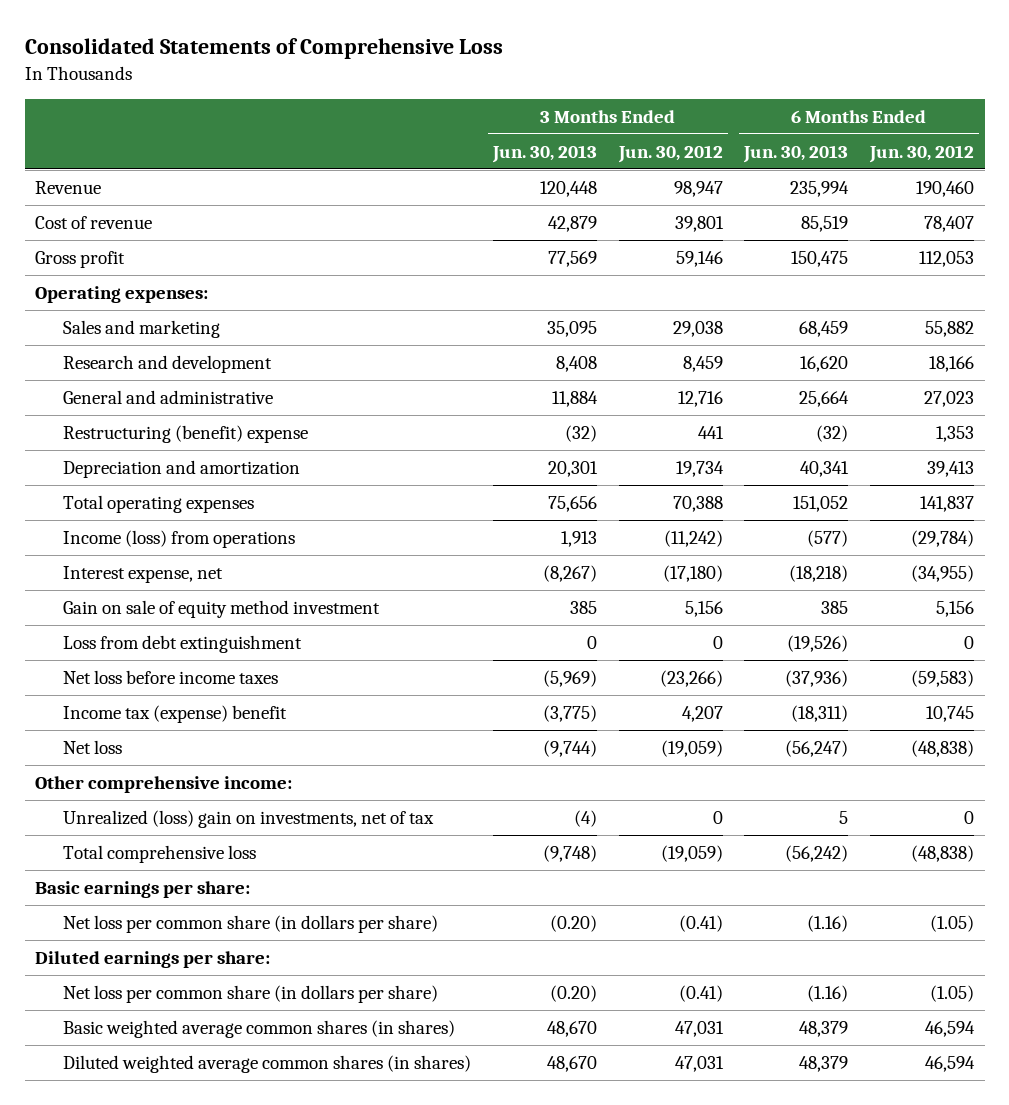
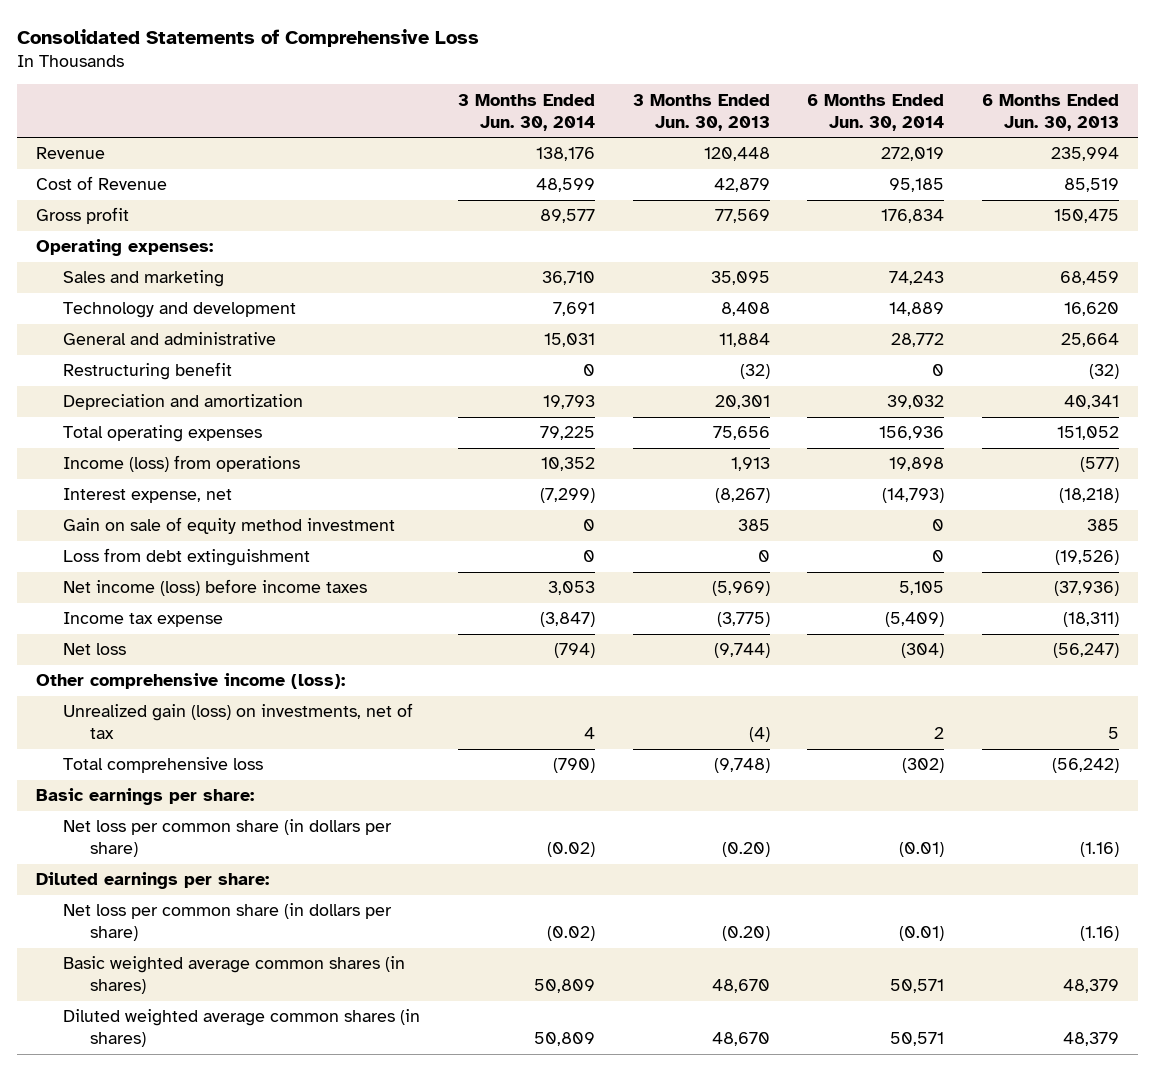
- | 3 Months Ended Jun. 30, 2013 | 3 Months Ended Jun. 30, 2012 | 6 Months Ended Jun. 30, 2013 | 6 Months Ended Jun. 30, 2012
+ | 3 Months Ended Jun. 30, 2014 | 3 Months Ended Jun. 30, 2013 | 6 Months Ended Jun. 30, 2014 | 6 Months Ended Jun. 30, 2013
- Cost of revenue | 42,879 | 39,801 | 85,519 | 78,407
+ Cost of Revenue | 48,599 | 42,879 | 95,185 | 85,519
- Research and development | 8,408 | 8,459 | 16,620 | 18,166
+ Technology and development | 7,691 | 8,408 | 14,889 | 16,620
- Restructuring (benefit) expense | (32) | 441 | (32) | 1,353
+ Restructuring benefit | 0 | (32) | 0 | (32)
- Net loss before income taxes | (5,969) | (23,266) | (37,936) | (59,583)
- Income tax (expense) benefit | (3,775) | 4,207 | (18,311) | 10,745
+ Net income (loss) before income taxes | 3,053 | (5,969) | 5,105 | (37,936)
+ Income tax expense | (3,847) | (3,775) | (5,409) | (18,311)
- Other comprehensive income:
- Unrealized (loss) gain on investments, net of tax | (4) | 0 | 5 | 0
+ Other comprehensive income (loss):
+ Unrealized gain (loss) on investments, net of tax | 4 | (4) | 2 | 5

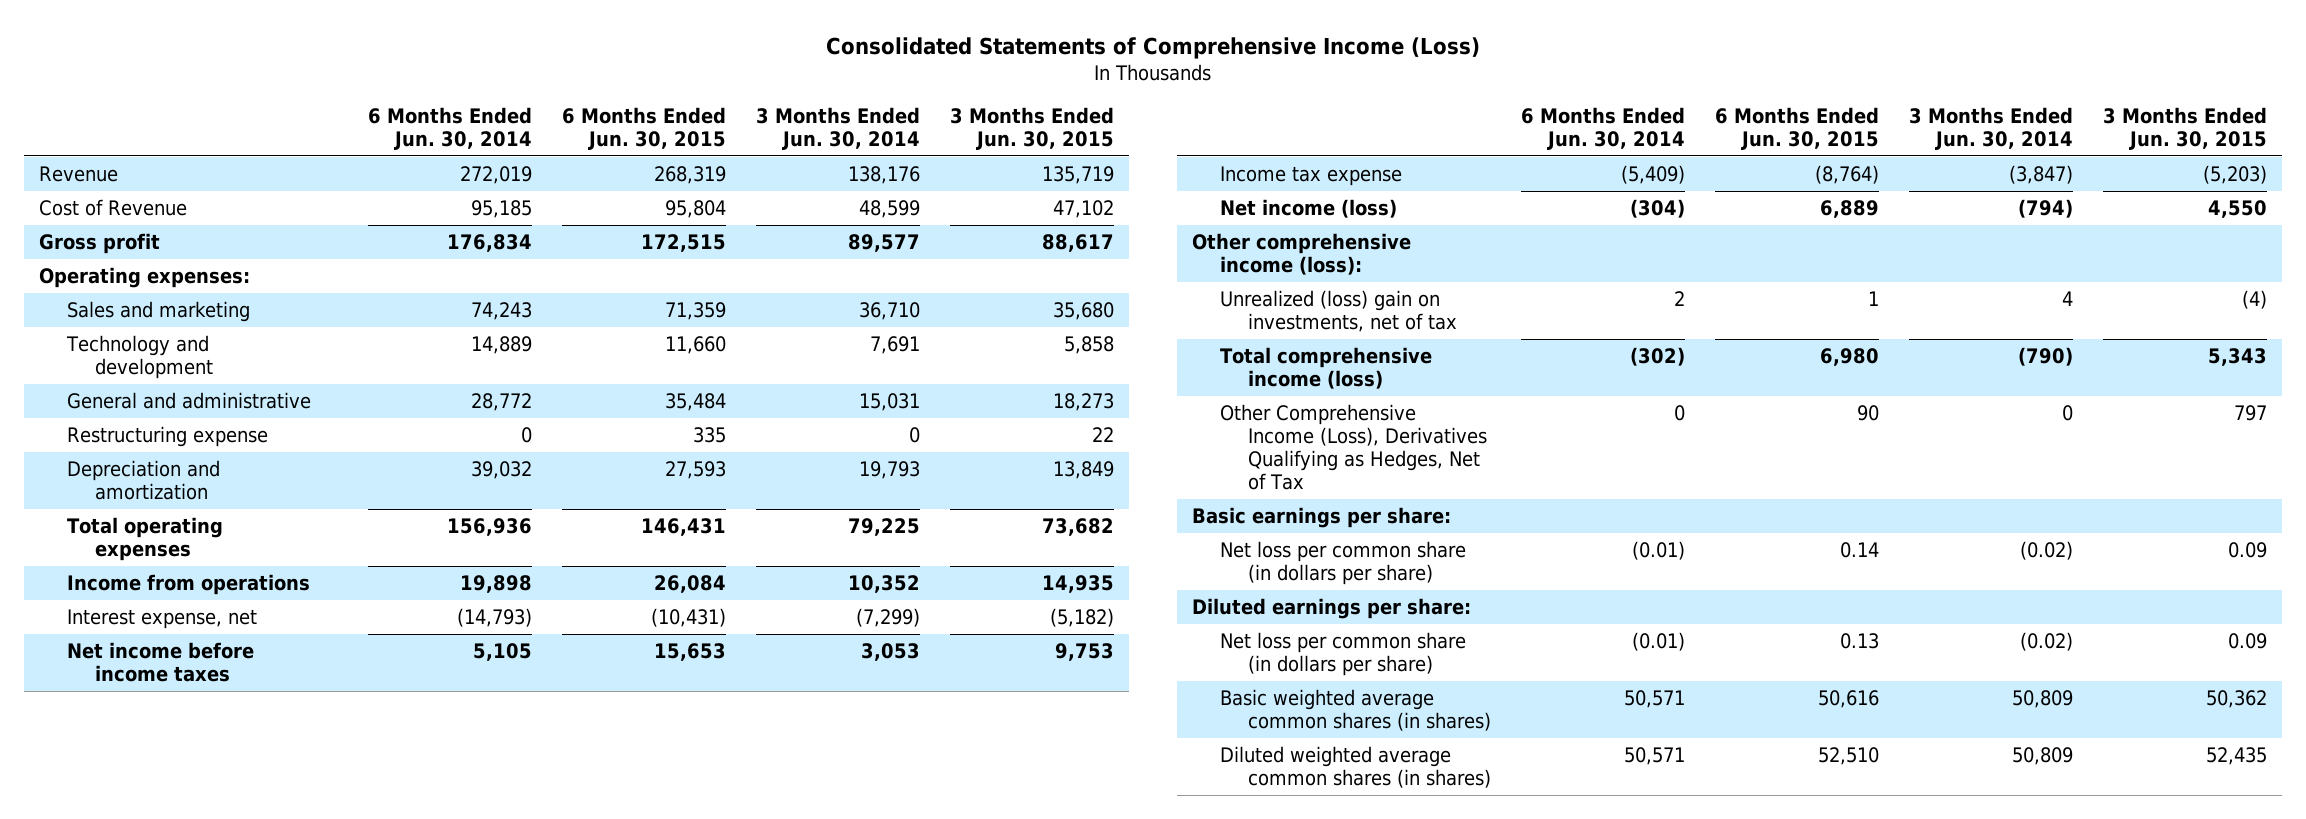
- Consolidated Statements of Comprehensive Loss
+ Consolidated Statements of Comprehensive Income (Loss)
- | 3 Months Ended Jun. 30, 2014 | 3 Months Ended Jun. 30, 2013 | 6 Months Ended Jun. 30, 2014 | 6 Months Ended Jun. 30, 2013
+ | 6 Months Ended Jun. 30, 2014 | 6 Months Ended Jun. 30, 2015 | 3 Months Ended Jun. 30, 2014 | 3 Months Ended Jun. 30, 2015
- Restructuring benefit | 0 | (32) | 0 | (32)
+ Restructuring expense | 0 | 335 | 0 | 22
- Income (loss) from operations | 10,352 | 1,913 | 19,898 | (577)
+ Income from operations | 19,898 | 26,084 | 10,352 | 14,935
- Gain on sale of equity method investment | 0 | 385 | 0 | 385
- Loss from debt extinguishment | 0 | 0 | 0 | (19,526)
- Net income (loss) before income taxes | 3,053 | (5,969) | 5,105 | (37,936)
+ Net income before income taxes | 5,105 | 15,653 | 3,053 | 9,753
- Net loss | (794) | (9,744) | (304) | (56,247)
+ Net income (loss) | (304) | 6,889 | (794) | 4,550
- Unrealized gain (loss) on investments, net of tax | 4 | (4) | 2 | 5
- Total comprehensive loss | (790) | (9,748) | (302) | (56,242)
+ Unrealized (loss) gain on investments, net of tax | 2 | 1 | 4 | (4)
+ Total comprehensive income (loss) | (302) | 6,980 | (790) | 5,343
+ Other Comprehensive Income (Loss), Derivatives Qualifying as Hedges, Net of Tax | 0 | 90 | 0 | 797

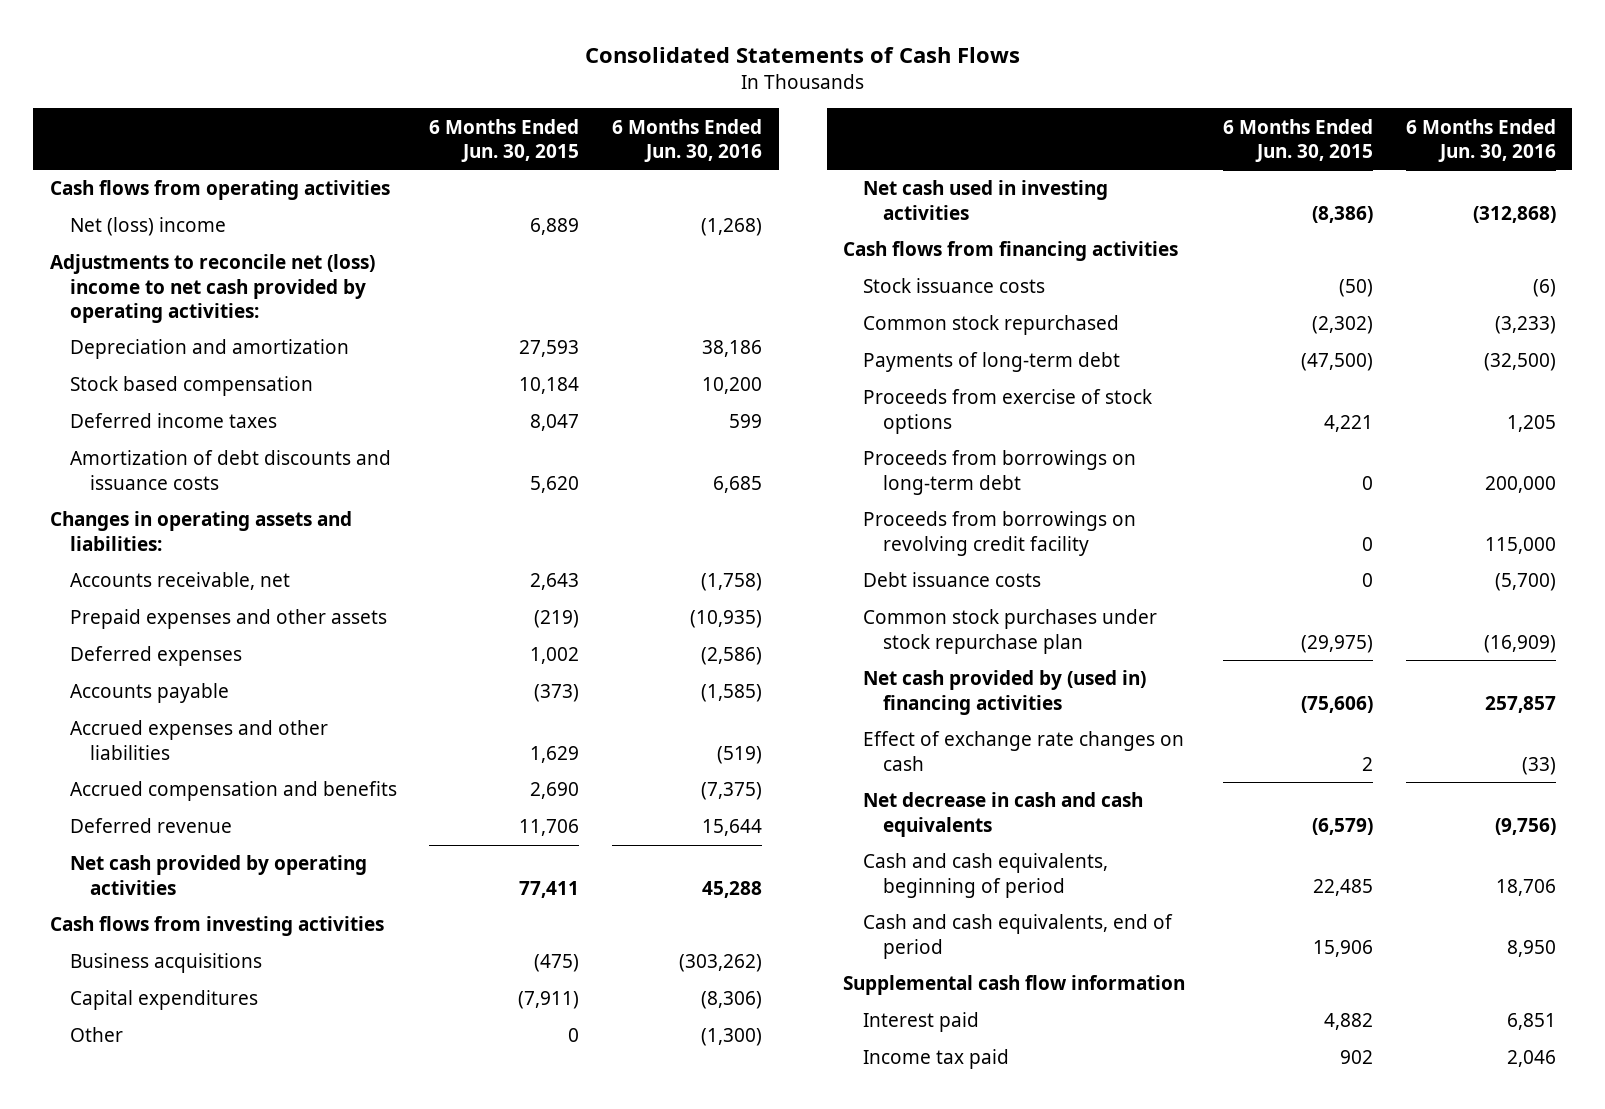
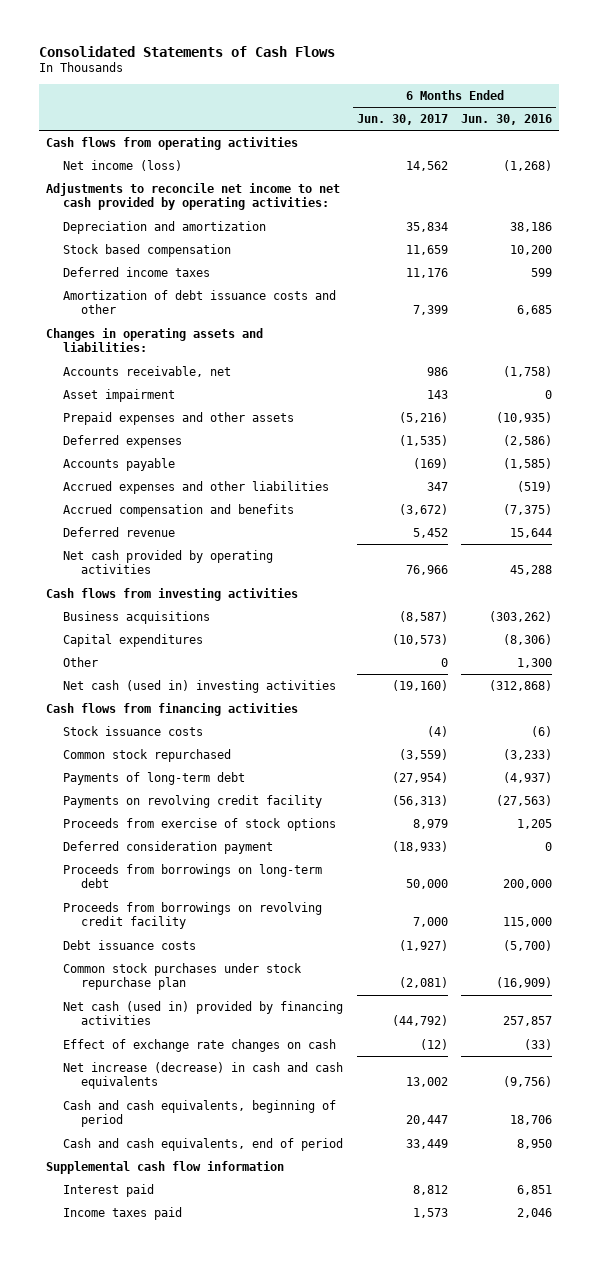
- | 6 Months Ended Jun. 30, 2015 | 6 Months Ended Jun. 30, 2016
+ | 6 Months Ended Jun. 30, 2017 | 6 Months Ended Jun. 30, 2016
- Net (loss) income | 6,889 | (1,268)
- Adjustments to reconcile net (loss) income to net cash provided by operating activities:
+ Net income (loss) | 14,562 | (1,268)
+ Adjustments to reconcile net income to net cash provided by operating activities:
- Amortization of debt discounts and issuance costs | 5,620 | 6,685
+ Amortization of debt issuance costs and other | 7,399 | 6,685
+ Asset impairment | 143 | 0
- Other | 0 | (1,300)
- Net cash used in investing activities | (8,386) | (312,868)
+ Other | 0 | 1,300
+ Net cash (used in) investing activities | (19,160) | (312,868)
- Payments of long-term debt | (47,500) | (32,500)
+ Payments of long-term debt | (27,954) | (4,937)
+ Payments on revolving credit facility | (56,313) | (27,563)
+ Deferred consideration payment | (18,933) | 0
- Net cash provided by (used in) financing activities | (75,606) | 257,857
+ Net cash (used in) provided by financing activities | (44,792) | 257,857
- Net decrease in cash and cash equivalents | (6,579) | (9,756)
+ Net increase (decrease) in cash and cash equivalents | 13,002 | (9,756)
- Income tax paid | 902 | 2,046
+ Income taxes paid | 1,573 | 2,046

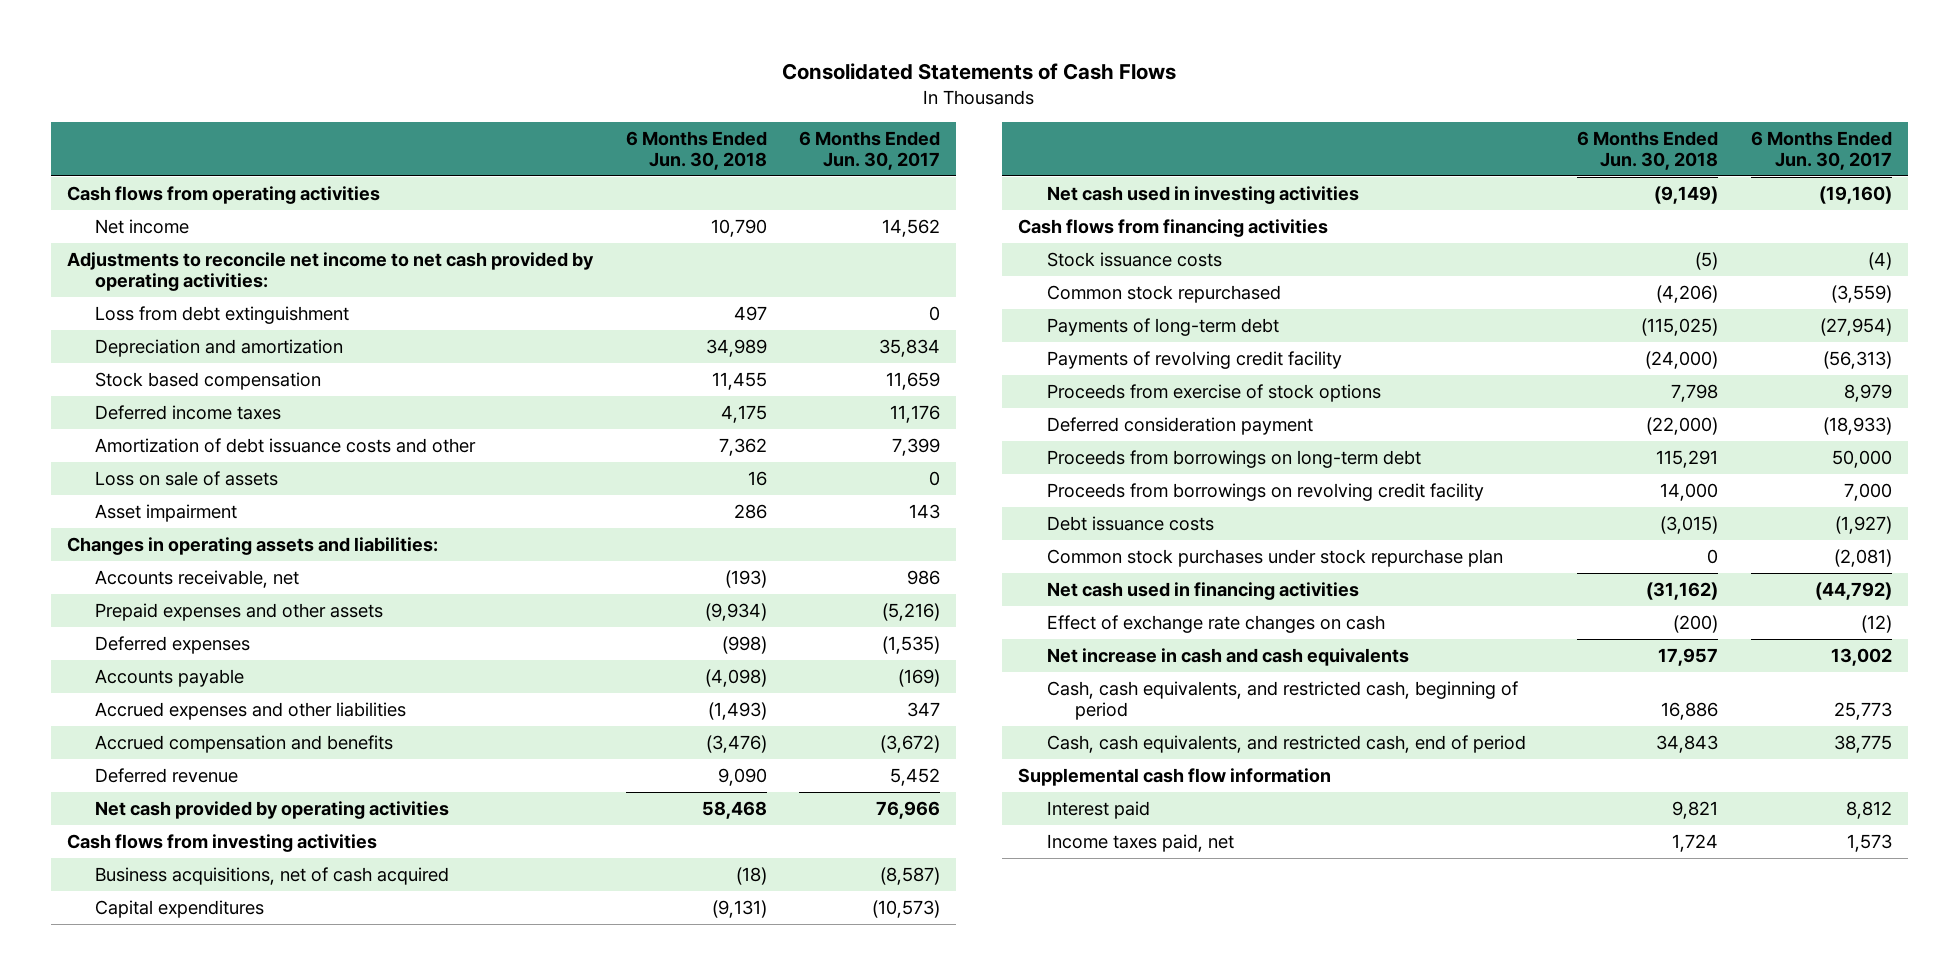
- | 6 Months Ended Jun. 30, 2017 | 6 Months Ended Jun. 30, 2016
+ | 6 Months Ended Jun. 30, 2018 | 6 Months Ended Jun. 30, 2017
- Net income (loss) | 14,562 | (1,268)
+ Net income | 10,790 | 14,562
+ Loss from debt extinguishment | 497 | 0
+ Loss on sale of assets | 16 | 0
moved up: Asset impairment | 286 | 143
- Business acquisitions | (8,587) | (303,262)
+ Business acquisitions, net of cash acquired | (18) | (8,587)
- Other | 0 | 1,300
- Net cash (used in) investing activities | (19,160) | (312,868)
+ Net cash used in investing activities | (9,149) | (19,160)
- Payments on revolving credit facility | (56,313) | (27,563)
+ Payments of revolving credit facility | (24,000) | (56,313)
- Net cash (used in) provided by financing activities | (44,792) | 257,857
+ Net cash used in financing activities | (31,162) | (44,792)
- Net increase (decrease) in cash and cash equivalents | 13,002 | (9,756)
- Cash and cash equivalents, beginning of period | 20,447 | 18,706
- Cash and cash equivalents, end of period | 33,449 | 8,950
+ Net increase in cash and cash equivalents | 17,957 | 13,002
+ Cash, cash equivalents, and restricted cash, beginning of period | 16,886 | 25,773
+ Cash, cash equivalents, and restricted cash, end of period | 34,843 | 38,775
- Income taxes paid | 1,573 | 2,046
+ Income taxes paid, net | 1,724 | 1,573

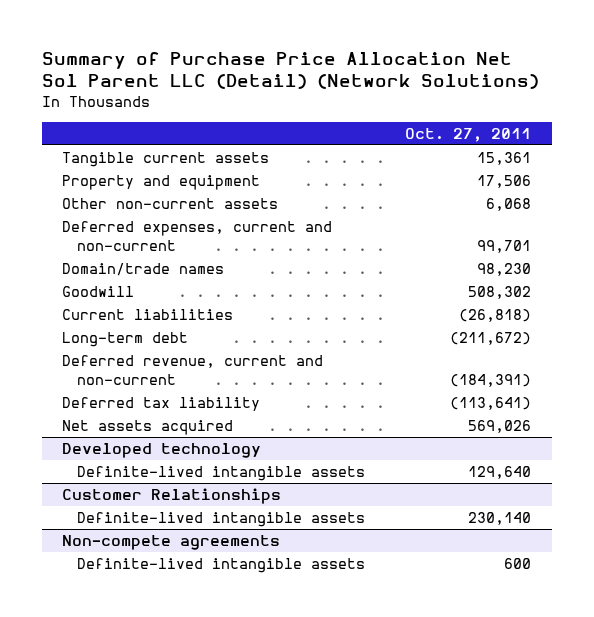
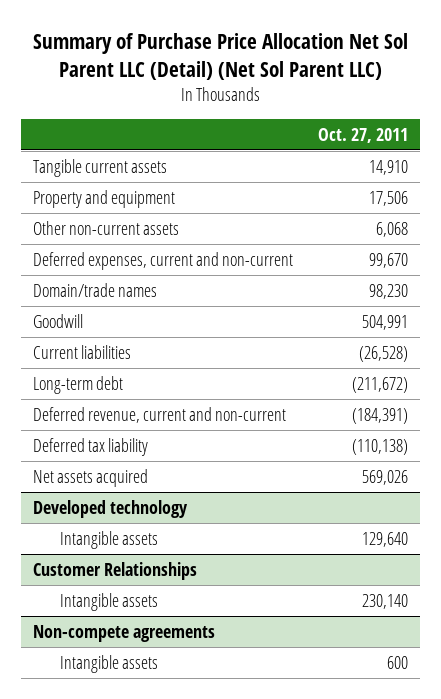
- Summary of Purchase Price Allocation Net Sol Parent LLC (Detail) (Network Solutions)
+ Summary of Purchase Price Allocation Net Sol Parent LLC (Detail) (Net Sol Parent LLC)
- Tangible current assets | 15,361
+ Tangible current assets | 14,910
- Deferred expenses, current and non-current | 99,701
+ Deferred expenses, current and non-current | 99,670
- Goodwill | 508,302
- Current liabilities | (26,818)
+ Goodwill | 504,991
+ Current liabilities | (26,528)
- Deferred tax liability | (113,641)
+ Deferred tax liability | (110,138)
@ Developed technology
- Definite-lived intangible assets | 129,640
+ Intangible assets | 129,640
@ Customer Relationships
- Definite-lived intangible assets | 230,140
+ Intangible assets | 230,140
@ Non-compete agreements
- Definite-lived intangible assets | 600
+ Intangible assets | 600

